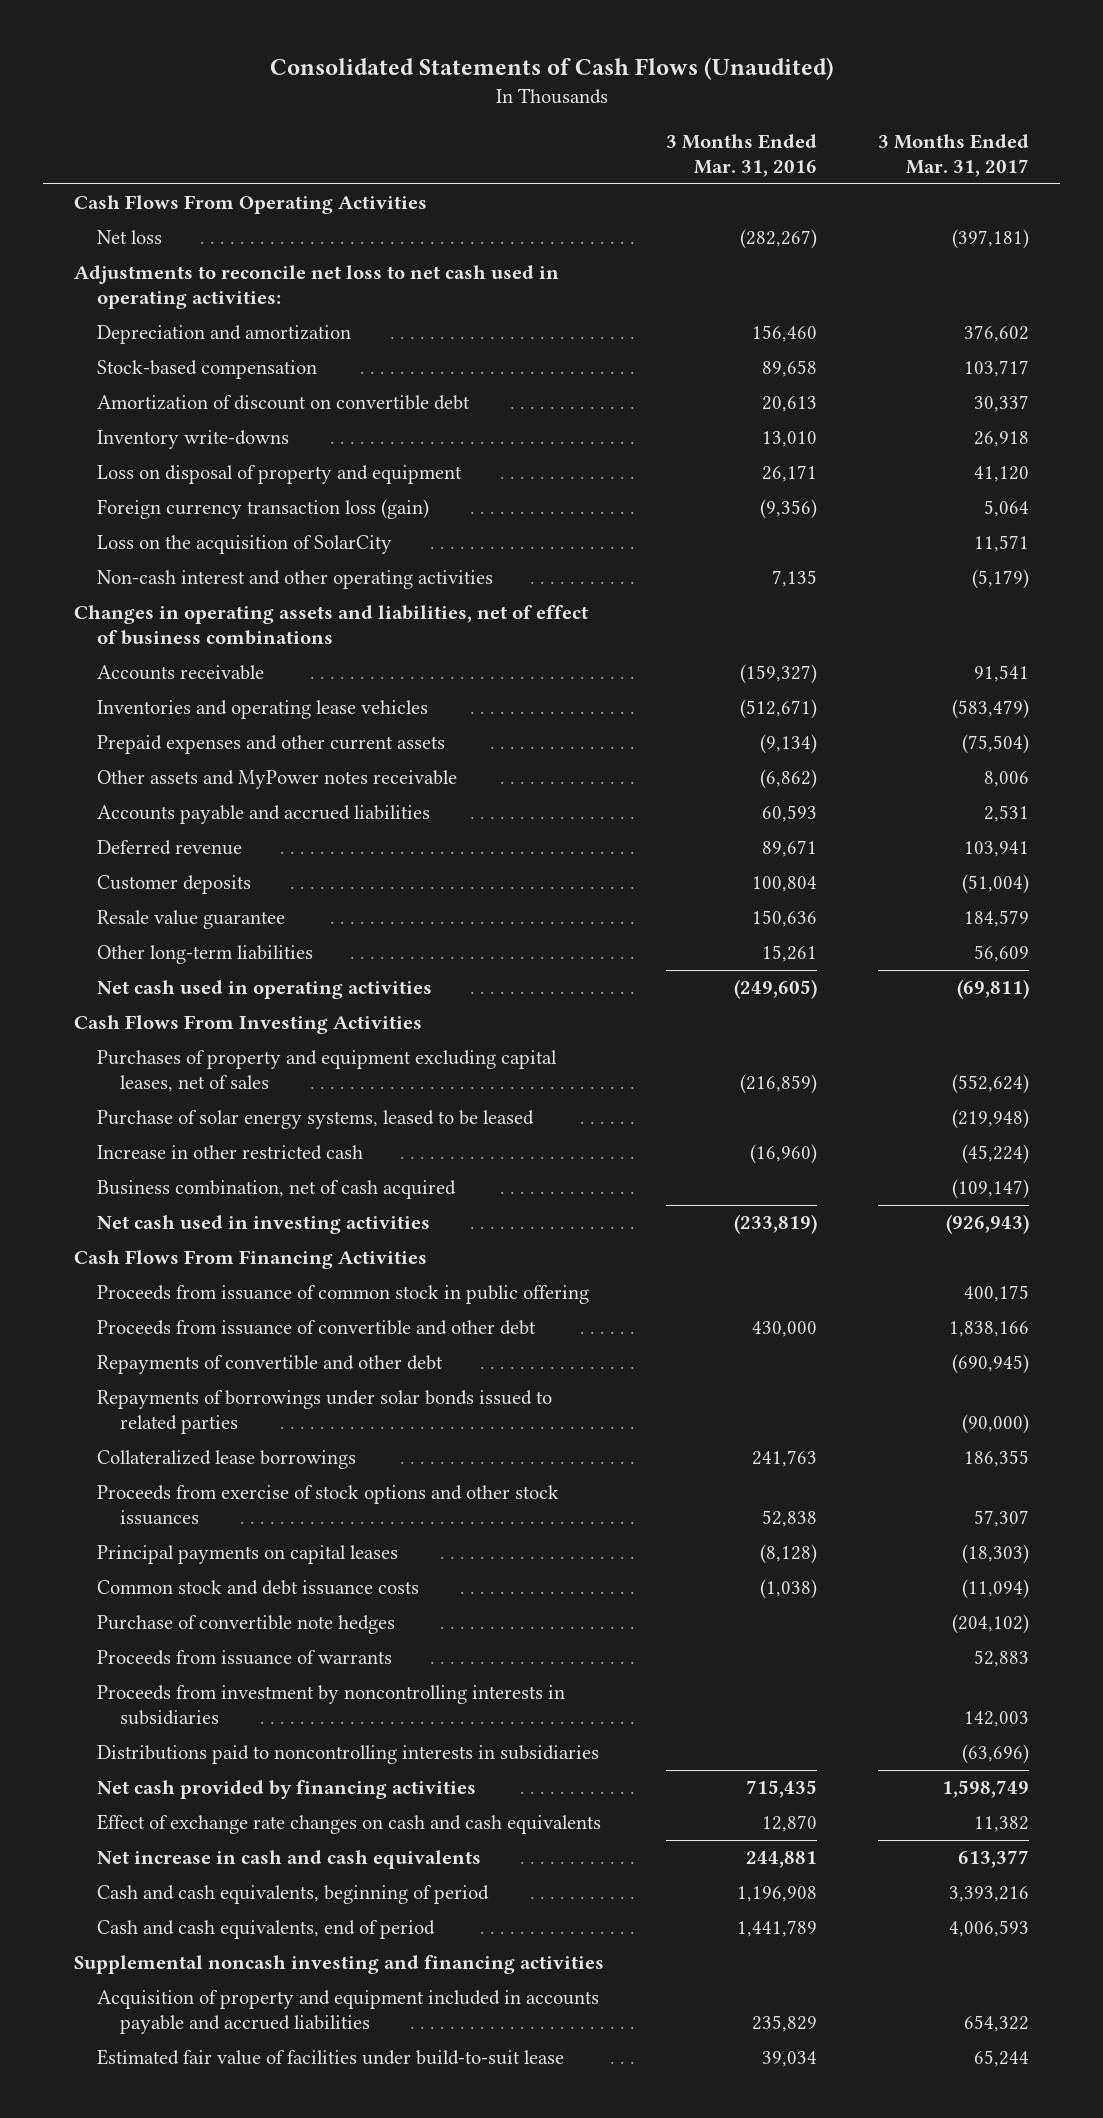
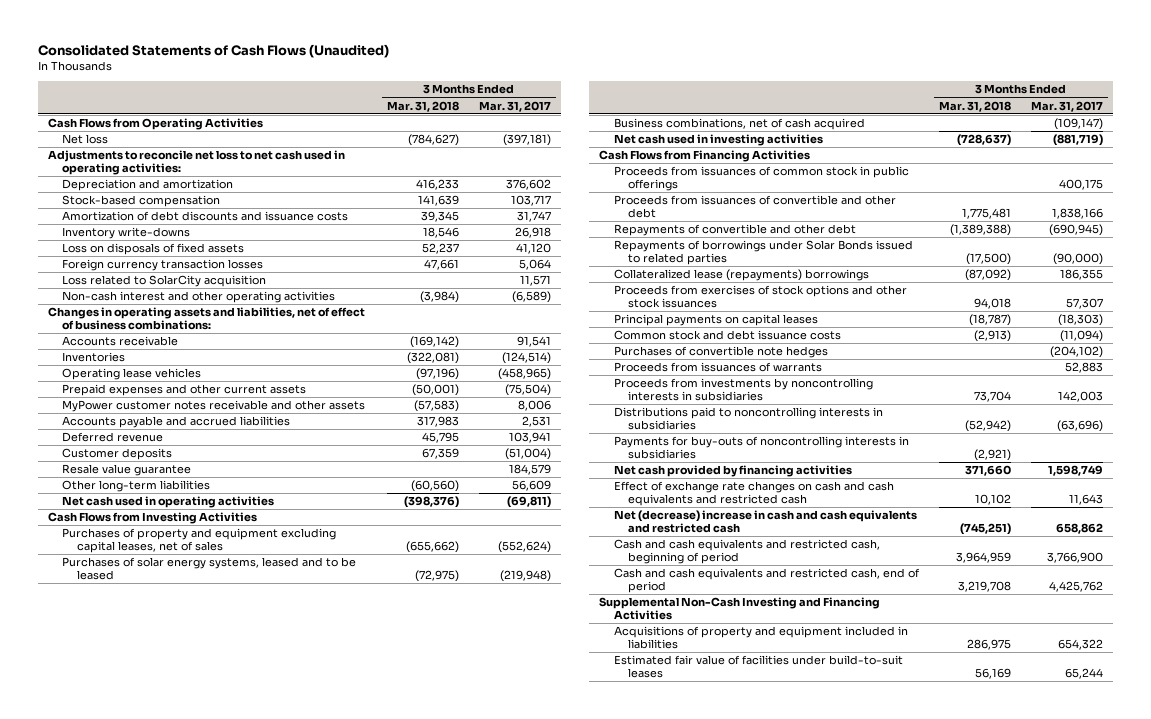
- | 3 Months Ended Mar. 31, 2016 | 3 Months Ended Mar. 31, 2017
+ | 3 Months Ended Mar. 31, 2018 | 3 Months Ended Mar. 31, 2017
- Cash Flows From Operating Activities
+ Cash Flows from Operating Activities
- Amortization of discount on convertible debt | 20,613 | 30,337
+ Amortization of debt discounts and issuance costs | 39,345 | 31,747
- Loss on disposal of property and equipment | 26,171 | 41,120
- Foreign currency transaction loss (gain) | (9,356) | 5,064
- Loss on the acquisition of SolarCity | | 11,571
- Non-cash interest and other operating activities | 7,135 | (5,179)
- Changes in operating assets and liabilities, net of effect of business combinations
+ Loss on disposals of fixed assets | 52,237 | 41,120
+ Foreign currency transaction losses | 47,661 | 5,064
+ Loss related to SolarCity acquisition | | 11,571
+ Non-cash interest and other operating activities | (3,984) | (6,589)
+ Changes in operating assets and liabilities, net of effect of business combinations:
- Inventories and operating lease vehicles | (512,671) | (583,479)
+ Inventories | (322,081) | (124,514)
+ Operating lease vehicles | (97,196) | (458,965)
- Other assets and MyPower notes receivable | (6,862) | 8,006
+ MyPower customer notes receivable and other assets | (57,583) | 8,006
- Cash Flows From Investing Activities
+ Cash Flows from Investing Activities
- Purchase of solar energy systems, leased to be leased | | (219,948)
- Increase in other restricted cash | (16,960) | (45,224)
- Business combination, net of cash acquired | | (109,147)
- Net cash used in investing activities | (233,819) | (926,943)
- Cash Flows From Financing Activities
- Proceeds from issuance of common stock in public offering | | 400,175
- Proceeds from issuance of convertible and other debt | 430,000 | 1,838,166
+ Purchases of solar energy systems, leased and to be leased | (72,975) | (219,948)
+ Business combinations, net of cash acquired | | (109,147)
+ Net cash used in investing activities | (728,637) | (881,719)
+ Cash Flows from Financing Activities
+ Proceeds from issuances of common stock in public offerings | | 400,175
+ Proceeds from issuances of convertible and other debt | 1,775,481 | 1,838,166
- Repayments of borrowings under solar bonds issued to related parties | | (90,000)
- Collateralized lease borrowings | 241,763 | 186,355
- Proceeds from exercise of stock options and other stock issuances | 52,838 | 57,307
+ Repayments of borrowings under Solar Bonds issued to related parties | (17,500) | (90,000)
+ Collateralized lease (repayments) borrowings | (87,092) | 186,355
+ Proceeds from exercises of stock options and other stock issuances | 94,018 | 57,307
- Purchase of convertible note hedges | | (204,102)
- Proceeds from issuance of warrants | | 52,883
- Proceeds from investment by noncontrolling interests in subsidiaries | | 142,003
+ Purchases of convertible note hedges | | (204,102)
+ Proceeds from issuances of warrants | | 52,883
+ Proceeds from investments by noncontrolling interests in subsidiaries | 73,704 | 142,003
+ Payments for buy-outs of noncontrolling interests in subsidiaries | (2,921) |
- Effect of exchange rate changes on cash and cash equivalents | 12,870 | 11,382
- Net increase in cash and cash equivalents | 244,881 | 613,377
- Cash and cash equivalents, beginning of period | 1,196,908 | 3,393,216
- Cash and cash equivalents, end of period | 1,441,789 | 4,006,593
- Supplemental noncash investing and financing activities
- Acquisition of property and equipment included in accounts payable and accrued liabilities | 235,829 | 654,322
- Estimated fair value of facilities under build-to-suit lease | 39,034 | 65,244
+ Effect of exchange rate changes on cash and cash equivalents and restricted cash | 10,102 | 11,643
+ Net (decrease) increase in cash and cash equivalents and restricted cash | (745,251) | 658,862
+ Cash and cash equivalents and restricted cash, beginning of period | 3,964,959 | 3,766,900
+ Cash and cash equivalents and restricted cash, end of period | 3,219,708 | 4,425,762
+ Supplemental Non-Cash Investing and Financing Activities
+ Acquisitions of property and equipment included in liabilities | 286,975 | 654,322
+ Estimated fair value of facilities under build-to-suit leases | 56,169 | 65,244

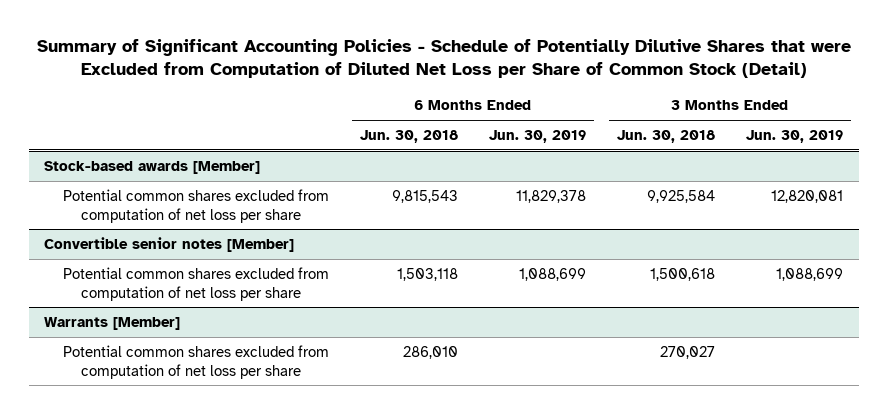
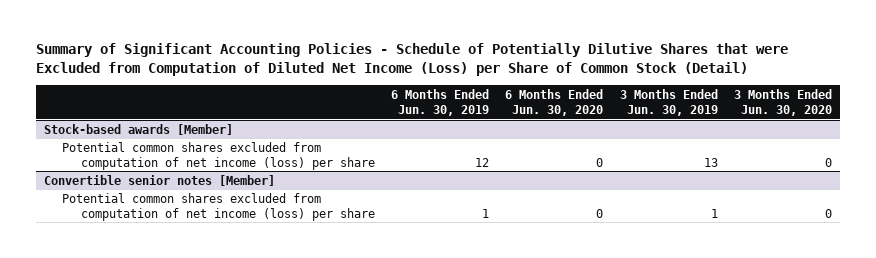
- Summary of Significant Accounting Policies - Schedule of Potentially Dilutive Shares that were Excluded from Computation of Diluted Net Loss per Share of Common Stock (Detail)
+ Summary of Significant Accounting Policies - Schedule of Potentially Dilutive Shares that were Excluded from Computation of Diluted Net Income (Loss) per Share of Common Stock (Detail)
- | 6 Months Ended Jun. 30, 2018 | 6 Months Ended Jun. 30, 2019 | 3 Months Ended Jun. 30, 2018 | 3 Months Ended Jun. 30, 2019
+ | 6 Months Ended Jun. 30, 2019 | 6 Months Ended Jun. 30, 2020 | 3 Months Ended Jun. 30, 2019 | 3 Months Ended Jun. 30, 2020
@ Stock-based awards [Member]
- Potential common shares excluded from computation of net loss per share | 9,815,543 | 11,829,378 | 9,925,584 | 12,820,081
+ Potential common shares excluded from computation of net income (loss) per share | 12 | 0 | 13 | 0
@ Convertible senior notes [Member]
- Potential common shares excluded from computation of net loss per share | 1,503,118 | 1,088,699 | 1,500,618 | 1,088,699
- Warrants [Member]
- Potential common shares excluded from computation of net loss per share | 286,010 | | 270,027 |
@ Convertible senior notes [Member]
+ Potential common shares excluded from computation of net income (loss) per share | 1 | 0 | 1 | 0

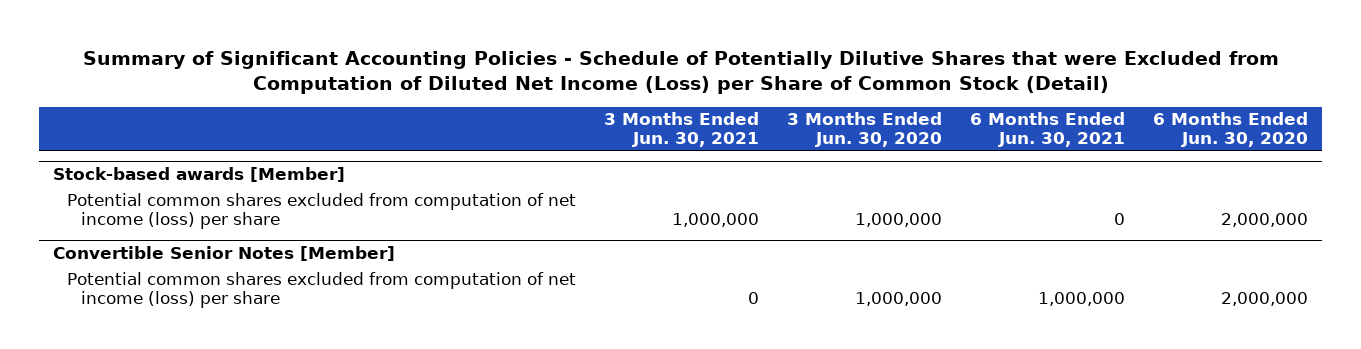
- | 6 Months Ended Jun. 30, 2019 | 6 Months Ended Jun. 30, 2020 | 3 Months Ended Jun. 30, 2019 | 3 Months Ended Jun. 30, 2020
+ | 3 Months Ended Jun. 30, 2021 | 3 Months Ended Jun. 30, 2020 | 6 Months Ended Jun. 30, 2021 | 6 Months Ended Jun. 30, 2020
@ Stock-based awards [Member]
- Potential common shares excluded from computation of net income (loss) per share | 12 | 0 | 13 | 0
- Convertible senior notes [Member]
- Potential common shares excluded from computation of net income (loss) per share | 1 | 0 | 1 | 0
@ Stock-based awards [Member]
+ Potential common shares excluded from computation of net income (loss) per share | 1,000,000 | 1,000,000 | 0 | 2,000,000
+ Convertible Senior Notes [Member]
+ Potential common shares excluded from computation of net income (loss) per share | 0 | 1,000,000 | 1,000,000 | 2,000,000

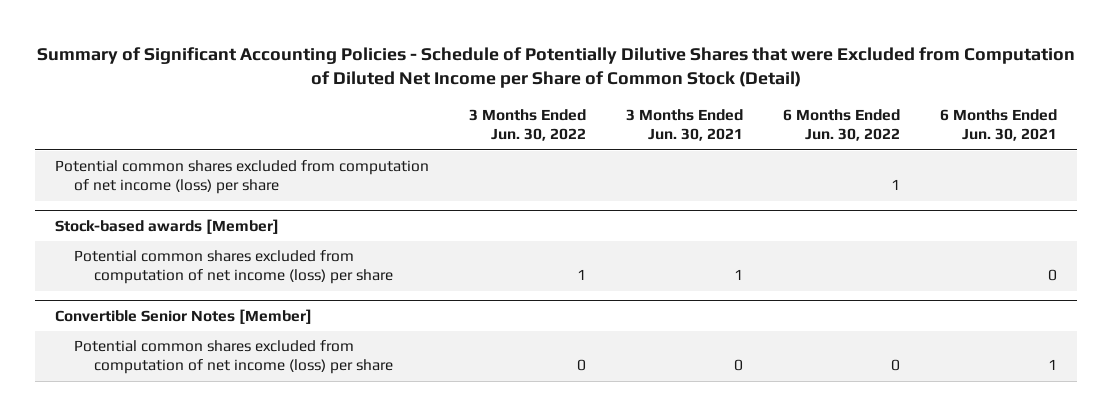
- Summary of Significant Accounting Policies - Schedule of Potentially Dilutive Shares that were Excluded from Computation of Diluted Net Income (Loss) per Share of Common Stock (Detail)
+ Summary of Significant Accounting Policies - Schedule of Potentially Dilutive Shares that were Excluded from Computation of Diluted Net Income per Share of Common Stock (Detail)
- | 3 Months Ended Jun. 30, 2021 | 3 Months Ended Jun. 30, 2020 | 6 Months Ended Jun. 30, 2021 | 6 Months Ended Jun. 30, 2020
+ | 3 Months Ended Jun. 30, 2022 | 3 Months Ended Jun. 30, 2021 | 6 Months Ended Jun. 30, 2022 | 6 Months Ended Jun. 30, 2021
+ Potential common shares excluded from computation of net income (loss) per share | | | 1 |
@ Stock-based awards [Member]
- Potential common shares excluded from computation of net income (loss) per share | 1,000,000 | 1,000,000 | 0 | 2,000,000
+ Potential common shares excluded from computation of net income (loss) per share | 1 | 1 | | 0
@ Convertible Senior Notes [Member]
- Potential common shares excluded from computation of net income (loss) per share | 0 | 1,000,000 | 1,000,000 | 2,000,000
+ Potential common shares excluded from computation of net income (loss) per share | 0 | 0 | 0 | 1

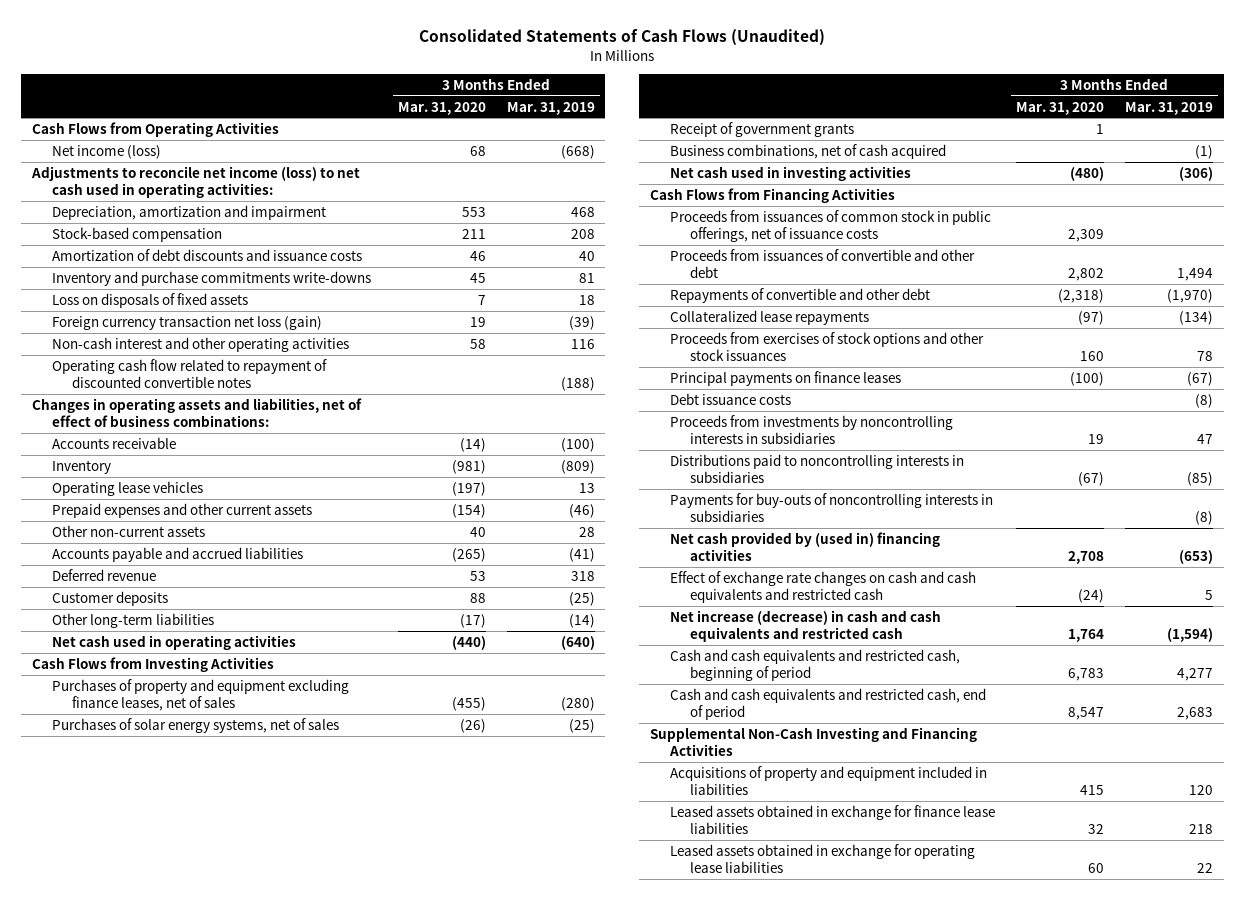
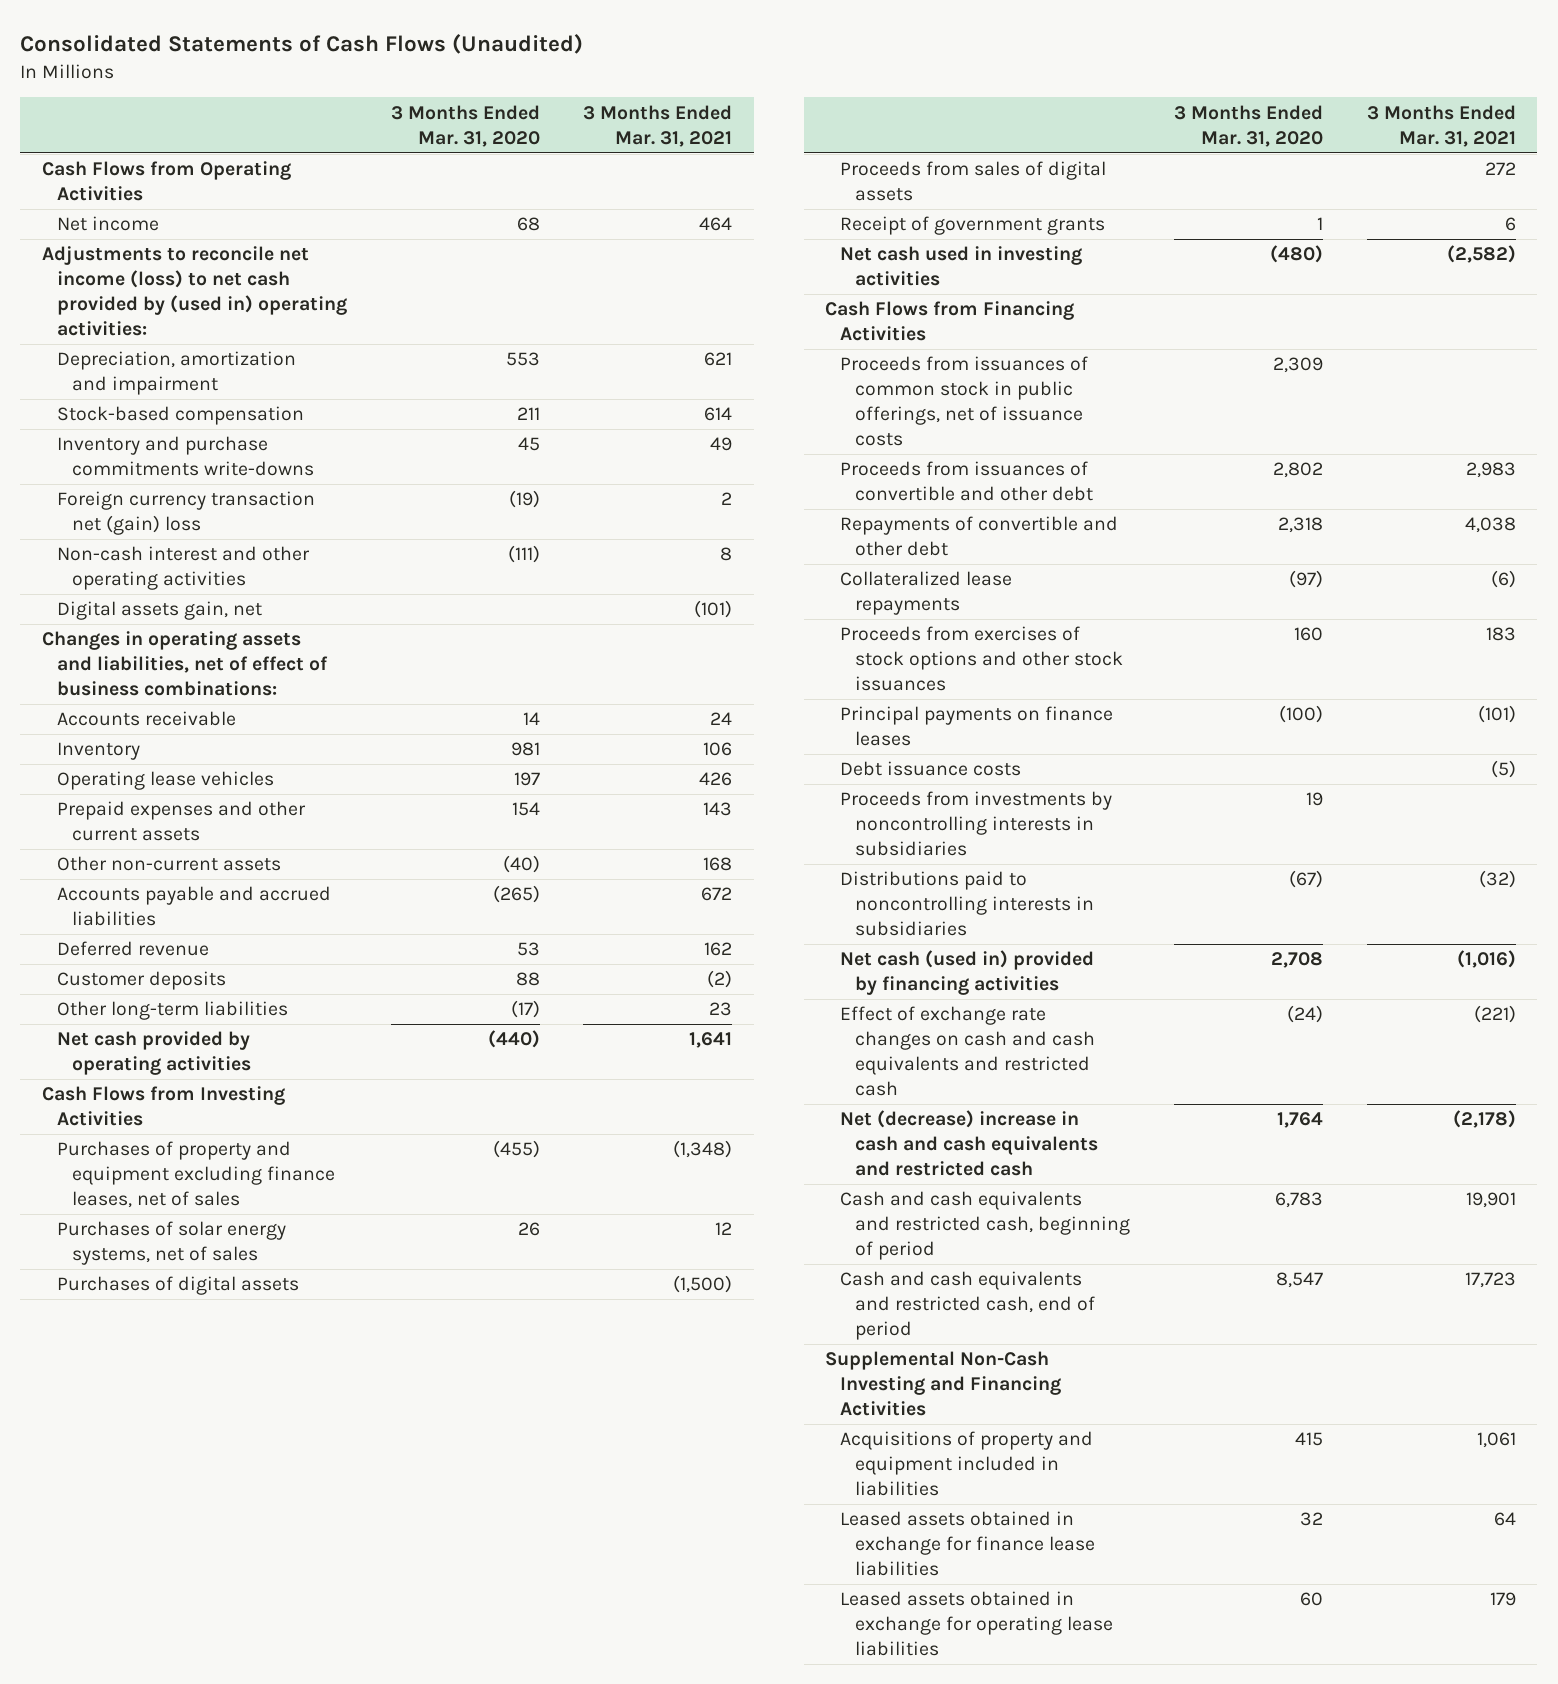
- | 3 Months Ended Mar. 31, 2020 | 3 Months Ended Mar. 31, 2019
+ | 3 Months Ended Mar. 31, 2020 | 3 Months Ended Mar. 31, 2021
- Net income (loss) | 68 | (668)
- Adjustments to reconcile net income (loss) to net cash used in operating activities:
+ Net income | 68 | 464
+ Adjustments to reconcile net income (loss) to net cash provided by (used in) operating activities:
- Amortization of debt discounts and issuance costs | 46 | 40
- Loss on disposals of fixed assets | 7 | 18
- Foreign currency transaction net loss (gain) | 19 | (39)
- Non-cash interest and other operating activities | 58 | 116
- Operating cash flow related to repayment of discounted convertible notes | | (188)
+ Foreign currency transaction net (gain) loss | (19) | 2
+ Non-cash interest and other operating activities | (111) | 8
+ Digital assets gain, net | | (101)
- Accounts receivable | (14) | (100)
- Inventory | (981) | (809)
- Operating lease vehicles | (197) | 13
- Prepaid expenses and other current assets | (154) | (46)
- Other non-current assets | 40 | 28
+ Accounts receivable | 14 | 24
+ Inventory | 981 | 106
+ Operating lease vehicles | 197 | 426
+ Prepaid expenses and other current assets | 154 | 143
+ Other non-current assets | (40) | 168
- Net cash used in operating activities | (440) | (640)
+ Net cash provided by operating activities | (440) | 1,641
- Purchases of solar energy systems, net of sales | (26) | (25)
+ Purchases of solar energy systems, net of sales | 26 | 12
+ Purchases of digital assets | | (1,500)
+ Proceeds from sales of digital assets | | 272
- Business combinations, net of cash acquired | | (1)
- Repayments of convertible and other debt | (2,318) | (1,970)
+ Repayments of convertible and other debt | 2,318 | 4,038
- Payments for buy-outs of noncontrolling interests in subsidiaries | | (8)
- Net cash provided by (used in) financing activities | 2,708 | (653)
+ Net cash (used in) provided by financing activities | 2,708 | (1,016)
- Net increase (decrease) in cash and cash equivalents and restricted cash | 1,764 | (1,594)
+ Net (decrease) increase in cash and cash equivalents and restricted cash | 1,764 | (2,178)

